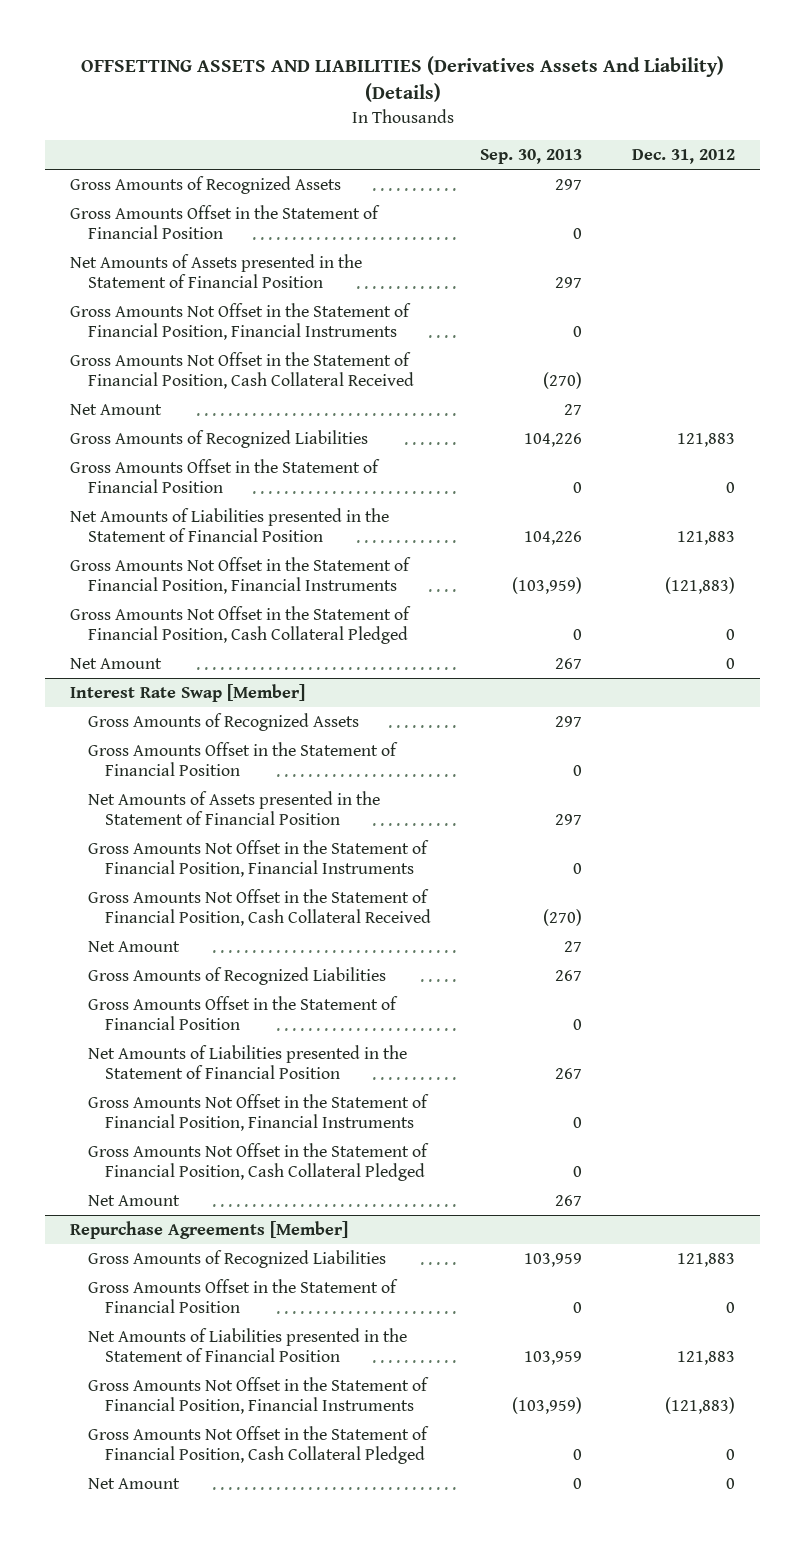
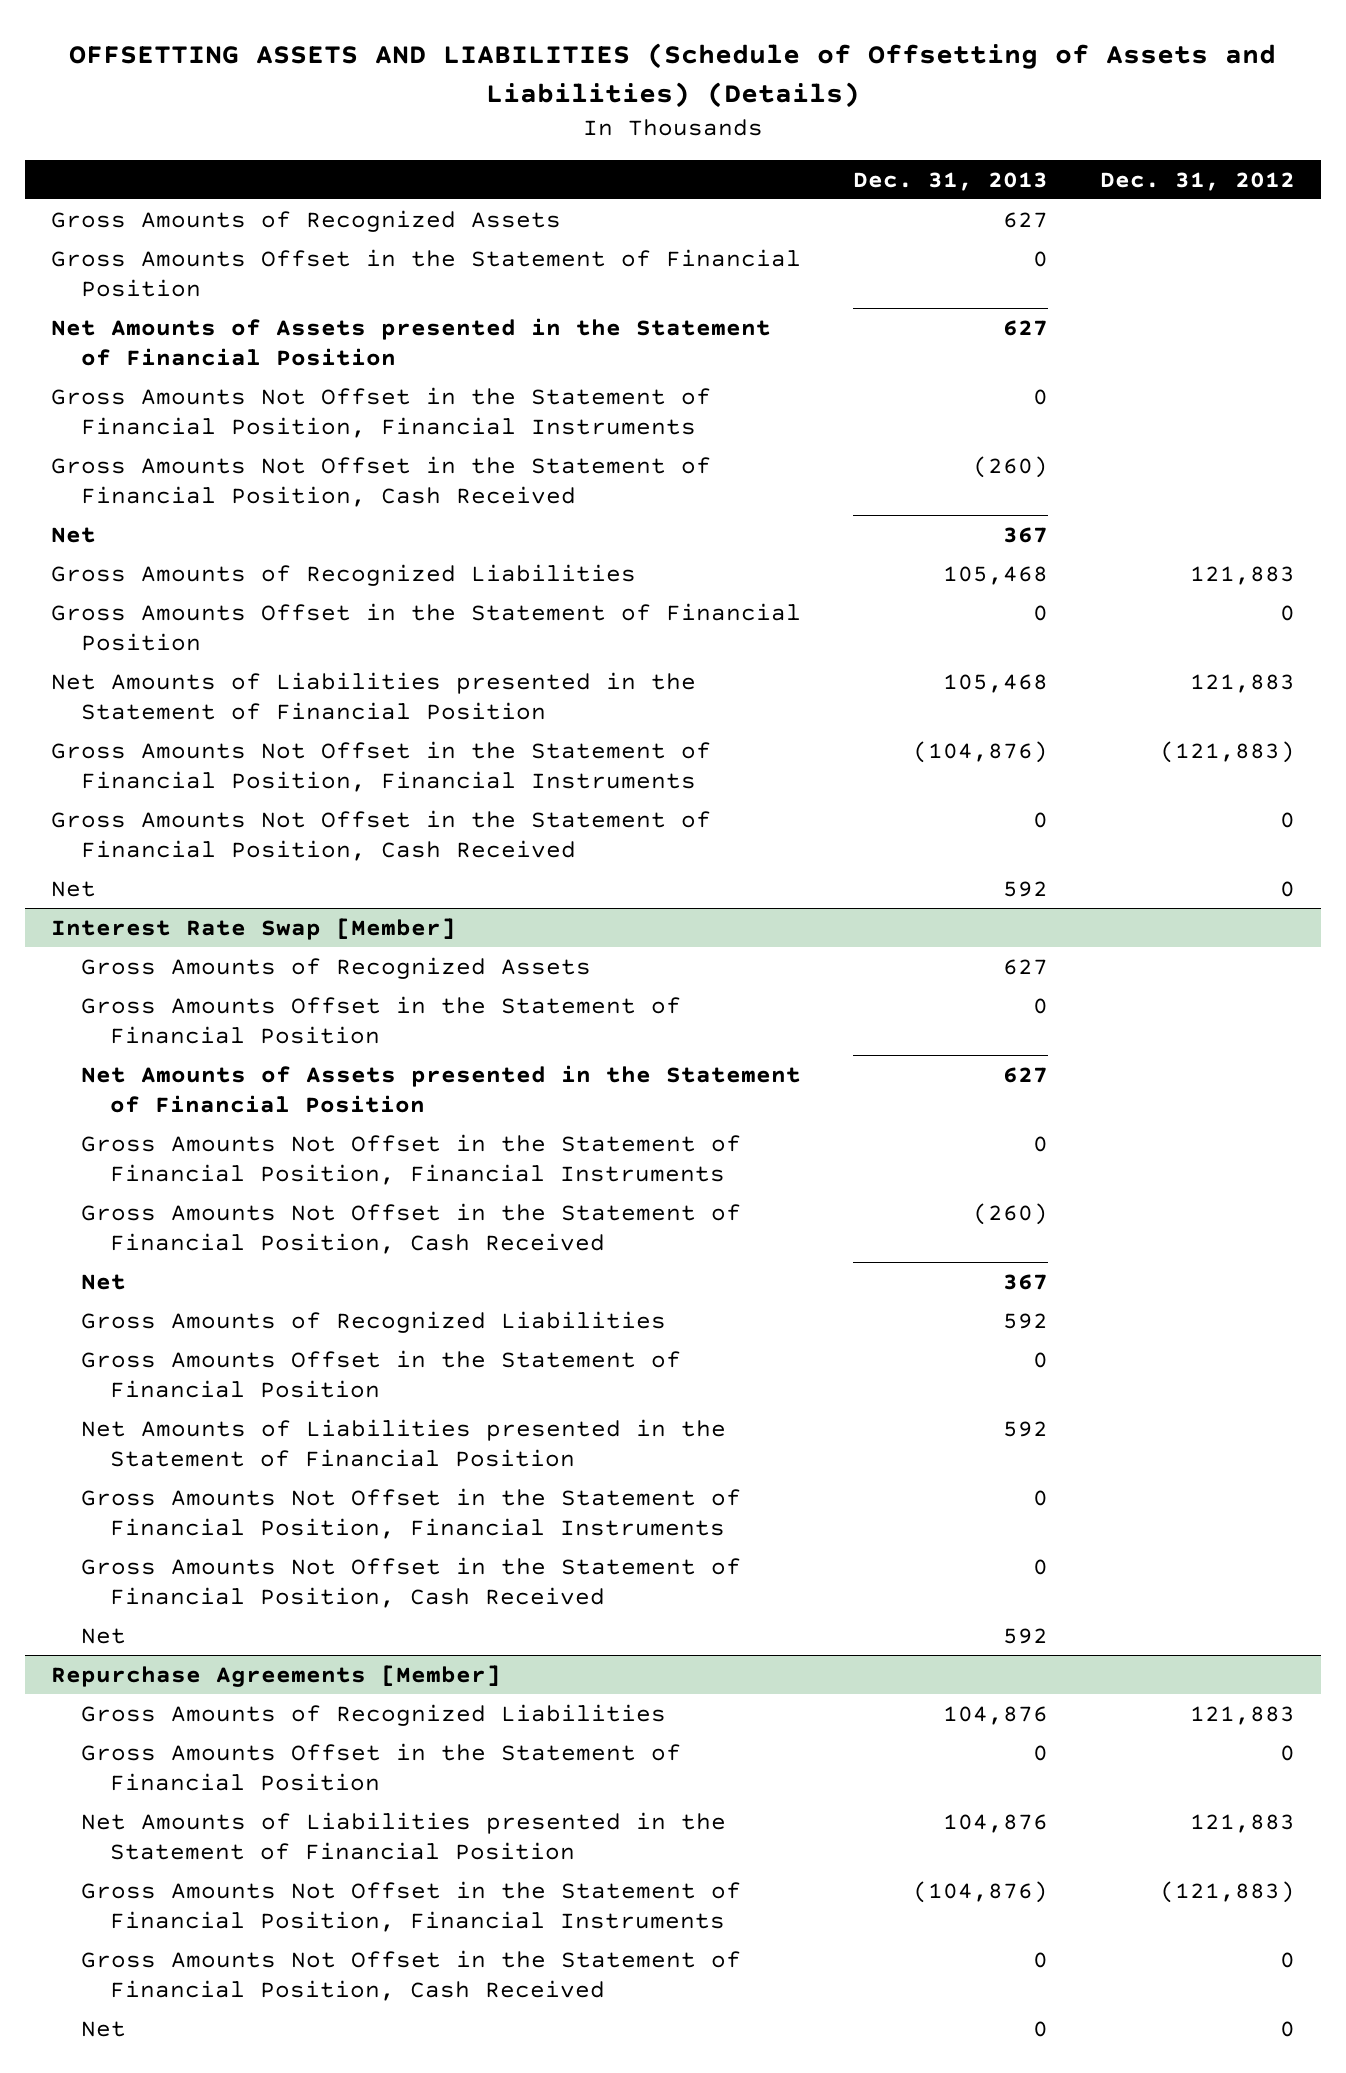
- OFFSETTING ASSETS AND LIABILITIES (Derivatives Assets And Liability) (Details)
+ OFFSETTING ASSETS AND LIABILITIES (Schedule of Offsetting of Assets and Liabilities) (Details)
- | Sep. 30, 2013 | Dec. 31, 2012
+ | Dec. 31, 2013 | Dec. 31, 2012
- Gross Amounts Not Offset in the Statement of Financial Position, Cash Collateral Received | (270) |
- Net Amount | 27 |
+ Gross Amounts Not Offset in the Statement of Financial Position, Cash Received | (260) |
+ Net | 367 |
- Gross Amounts Not Offset in the Statement of Financial Position, Cash Collateral Pledged | 0 | 0
- Net Amount | 267 | 0
+ Gross Amounts Not Offset in the Statement of Financial Position, Cash Received | 0 | 0
+ Net | 592 | 0
@ Interest Rate Swap [Member]
- Gross Amounts Not Offset in the Statement of Financial Position, Cash Collateral Received | (270) |
- Net Amount | 27 |
+ Gross Amounts Not Offset in the Statement of Financial Position, Cash Received | (260) |
+ Net | 367 |
- Gross Amounts Not Offset in the Statement of Financial Position, Cash Collateral Pledged | 0 |
- Net Amount | 267 |
+ Gross Amounts Not Offset in the Statement of Financial Position, Cash Received | 0 |
+ Net | 592 |
@ Repurchase Agreements [Member]
- Gross Amounts Not Offset in the Statement of Financial Position, Cash Collateral Pledged | 0 | 0
- Net Amount | 0 | 0
+ Gross Amounts Not Offset in the Statement of Financial Position, Cash Received | 0 | 0
+ Net | 0 | 0

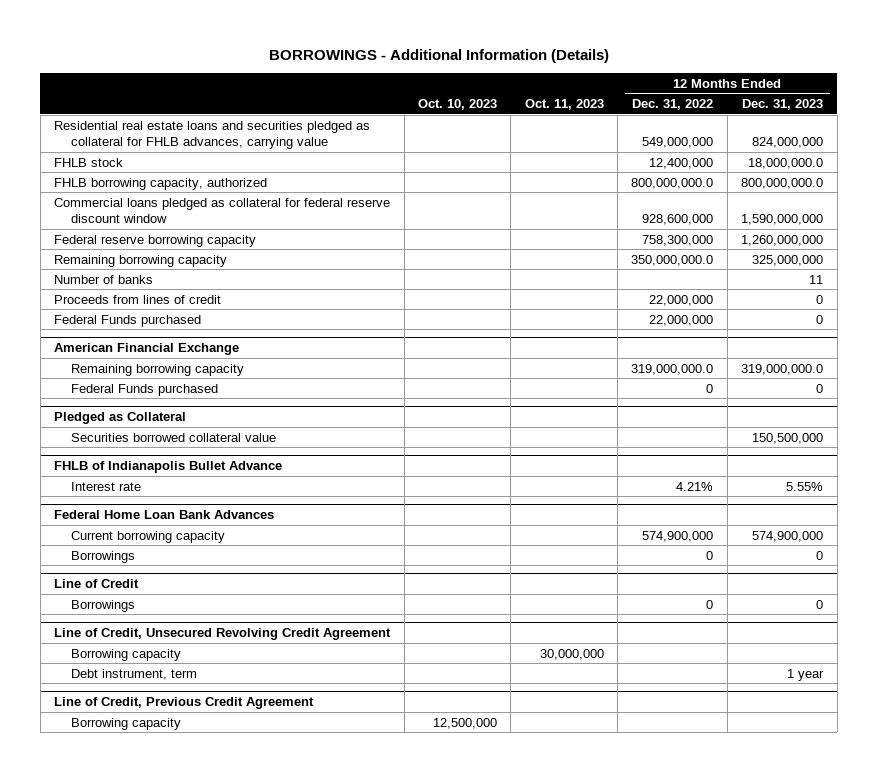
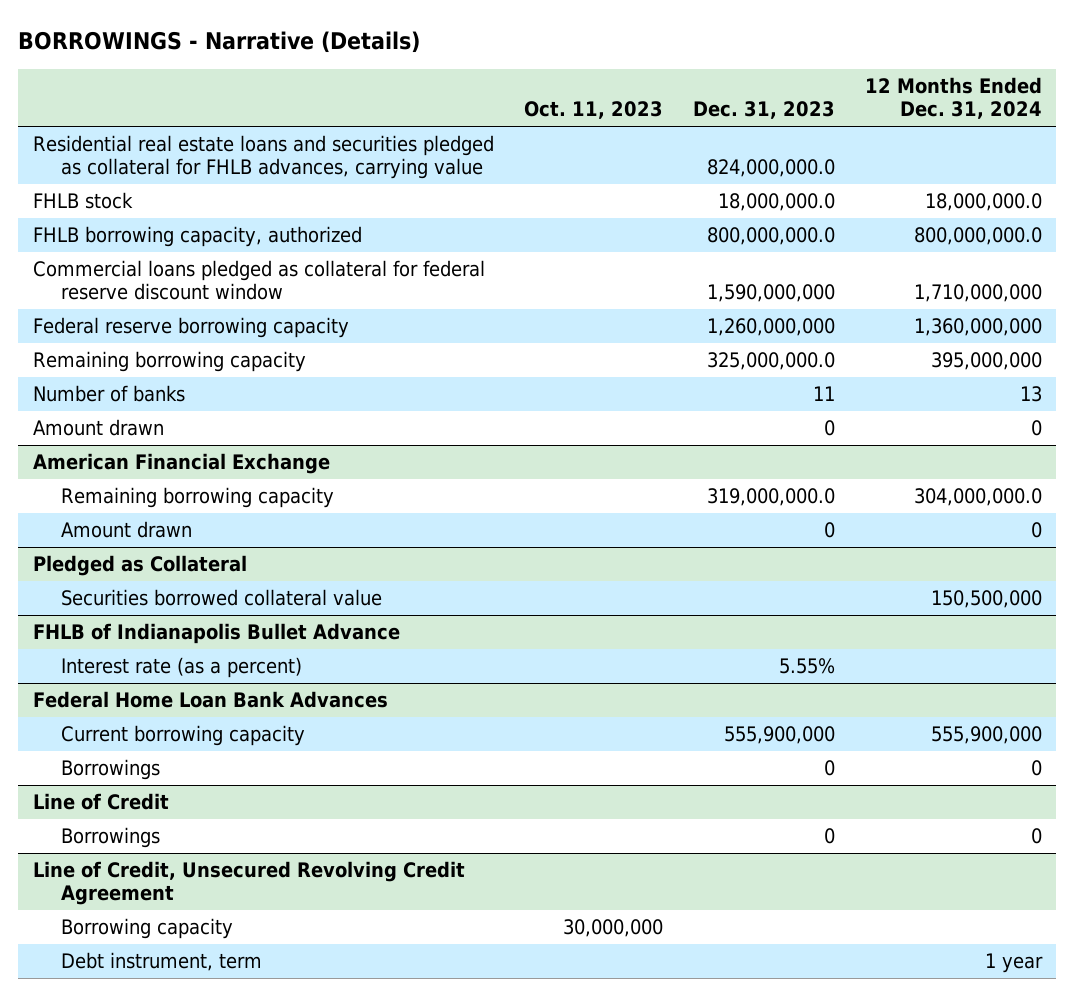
- BORROWINGS - Additional Information (Details)
+ BORROWINGS - Narrative (Details)
- | Oct. 10, 2023 | Oct. 11, 2023 | 12 Months Ended Dec. 31, 2022 | 12 Months Ended Dec. 31, 2023
+ | Oct. 11, 2023 | Dec. 31, 2023 | 12 Months Ended Dec. 31, 2024
- Proceeds from lines of credit | | | 22,000,000 | 0
- Federal Funds purchased | | | 22,000,000 | 0
+ Amount drawn | | 0 | 0
@ American Financial Exchange
- Federal Funds purchased | | | 0 | 0
+ Amount drawn | | 0 | 0
@ FHLB of Indianapolis Bullet Advance
- Interest rate | | | 4.21% | 5.55%
+ Interest rate (as a percent) | | 5.55% |
- Line of Credit, Previous Credit Agreement
- Borrowing capacity | 12,500,000 | | |

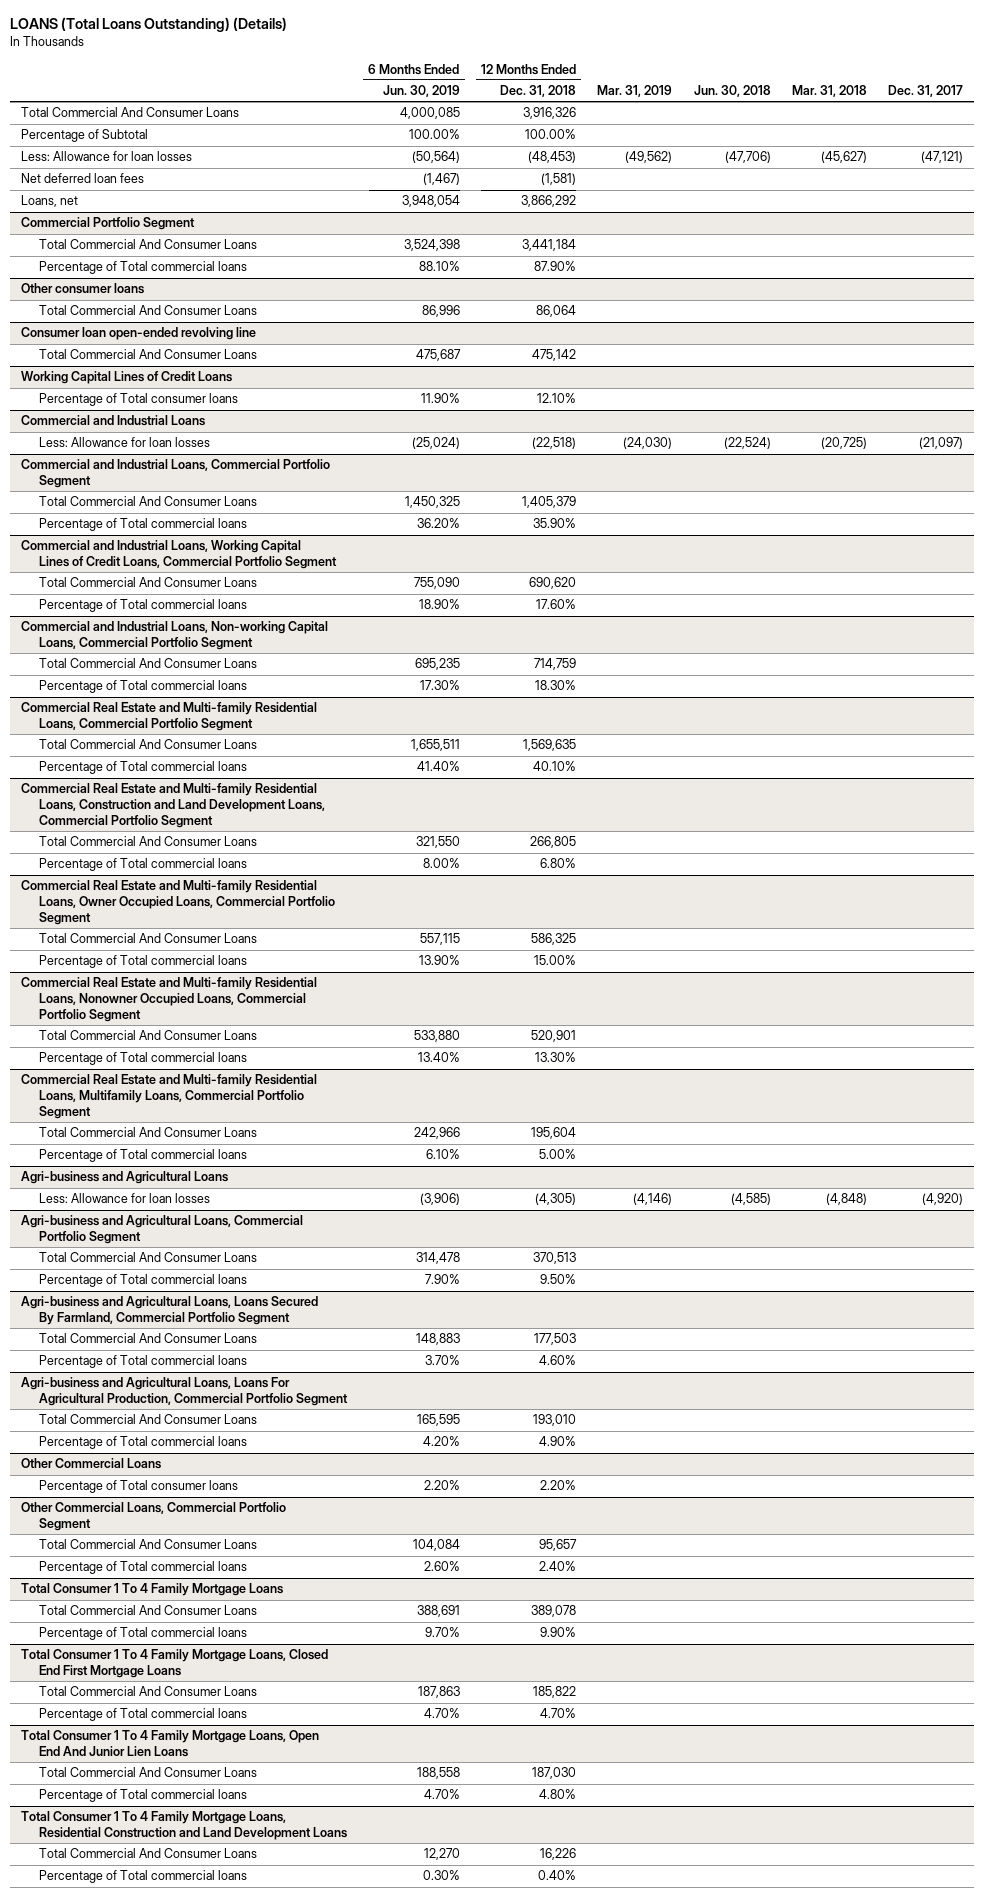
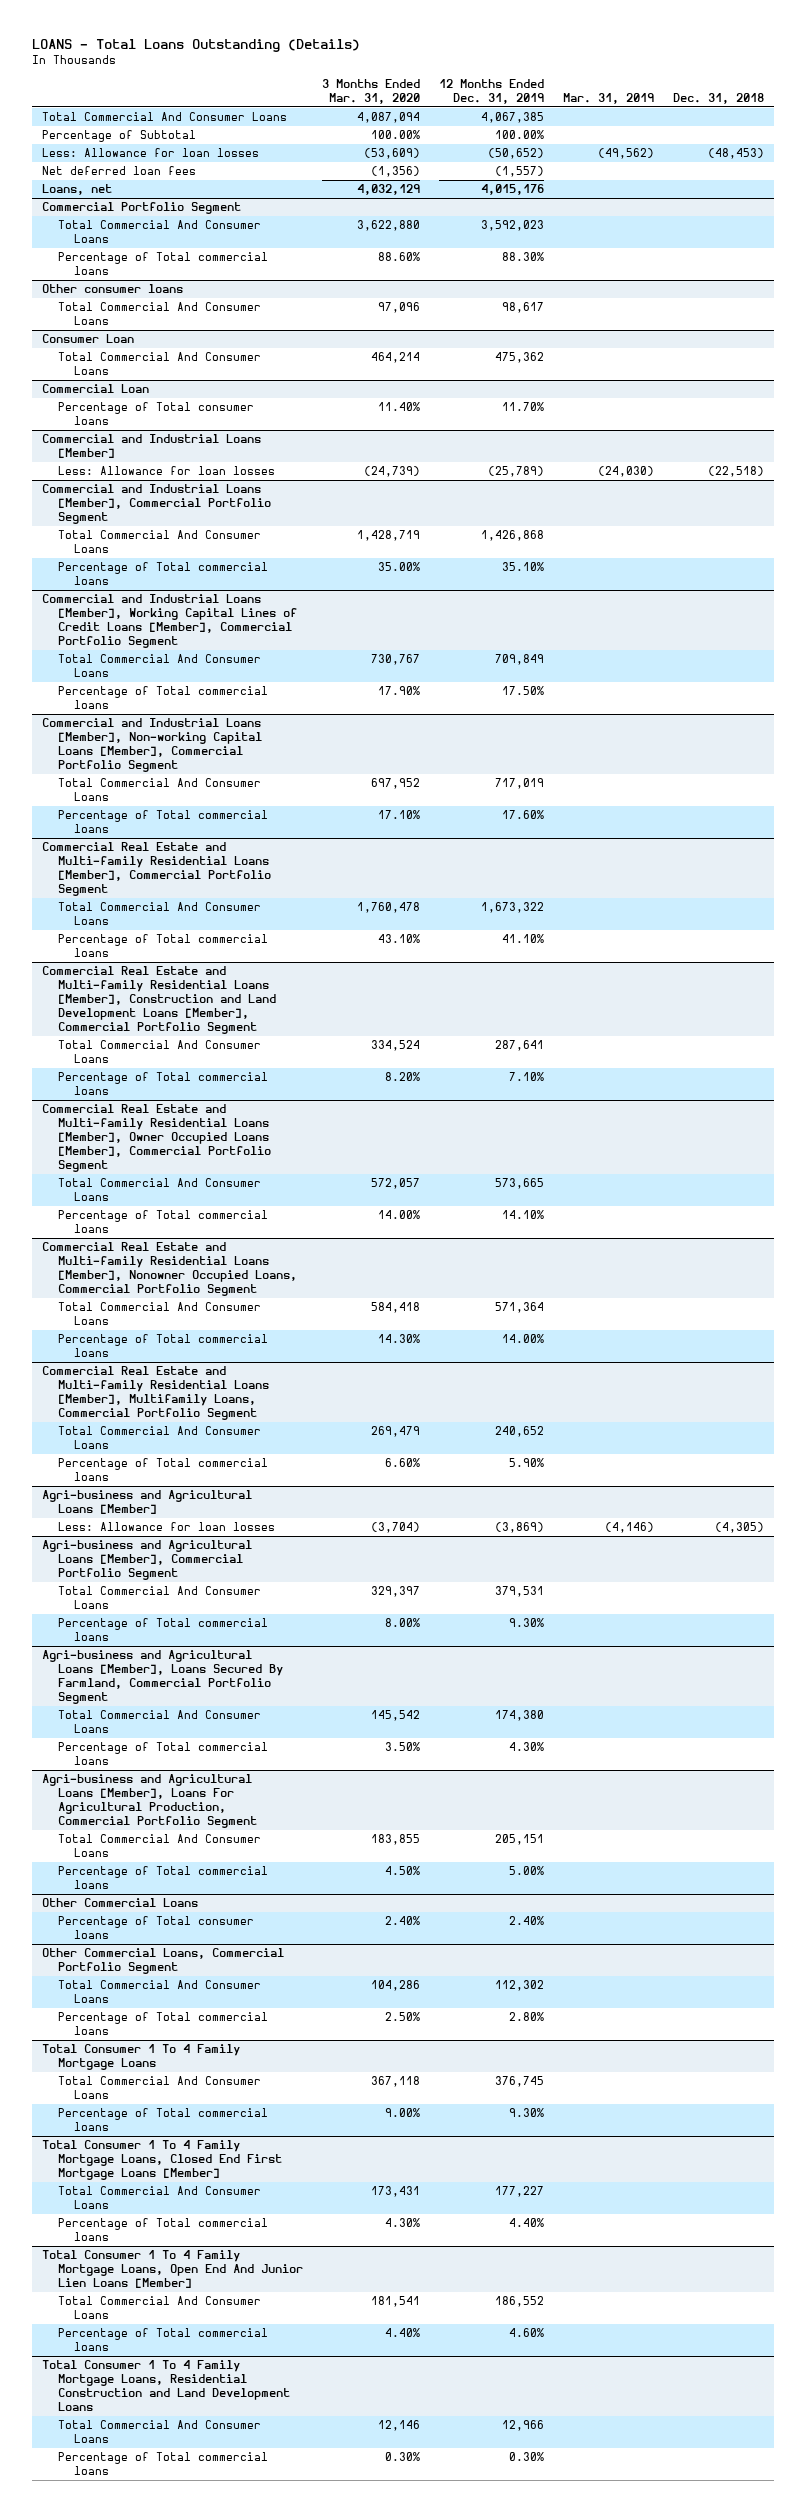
- LOANS (Total Loans Outstanding) (Details)
+ LOANS - Total Loans Outstanding (Details)
- | 6 Months Ended Jun. 30, 2019 | 12 Months Ended Dec. 31, 2018 | Mar. 31, 2019 | Jun. 30, 2018 | Mar. 31, 2018 | Dec. 31, 2017
+ | 3 Months Ended Mar. 31, 2020 | 12 Months Ended Dec. 31, 2019 | Mar. 31, 2019 | Dec. 31, 2018
- Consumer loan open-ended revolving line
+ Consumer Loan
- Working Capital Lines of Credit Loans
+ Commercial Loan
- Commercial and Industrial Loans
+ Commercial and Industrial Loans [Member]
- Commercial and Industrial Loans, Commercial Portfolio Segment
+ Commercial and Industrial Loans [Member], Commercial Portfolio Segment
- Commercial and Industrial Loans, Working Capital Lines of Credit Loans, Commercial Portfolio Segment
+ Commercial and Industrial Loans [Member], Working Capital Lines of Credit Loans [Member], Commercial Portfolio Segment
- Commercial and Industrial Loans, Non-working Capital Loans, Commercial Portfolio Segment
+ Commercial and Industrial Loans [Member], Non-working Capital Loans [Member], Commercial Portfolio Segment
- Commercial Real Estate and Multi-family Residential Loans, Commercial Portfolio Segment
+ Commercial Real Estate and Multi-family Residential Loans [Member], Commercial Portfolio Segment
- Commercial Real Estate and Multi-family Residential Loans, Construction and Land Development Loans, Commercial Portfolio Segment
+ Commercial Real Estate and Multi-family Residential Loans [Member], Construction and Land Development Loans [Member], Commercial Portfolio Segment
- Commercial Real Estate and Multi-family Residential Loans, Owner Occupied Loans, Commercial Portfolio Segment
+ Commercial Real Estate and Multi-family Residential Loans [Member], Owner Occupied Loans [Member], Commercial Portfolio Segment
- Commercial Real Estate and Multi-family Residential Loans, Nonowner Occupied Loans, Commercial Portfolio Segment
+ Commercial Real Estate and Multi-family Residential Loans [Member], Nonowner Occupied Loans, Commercial Portfolio Segment
- Commercial Real Estate and Multi-family Residential Loans, Multifamily Loans, Commercial Portfolio Segment
+ Commercial Real Estate and Multi-family Residential Loans [Member], Multifamily Loans, Commercial Portfolio Segment
- Agri-business and Agricultural Loans
+ Agri-business and Agricultural Loans [Member]
- Agri-business and Agricultural Loans, Commercial Portfolio Segment
+ Agri-business and Agricultural Loans [Member], Commercial Portfolio Segment
- Agri-business and Agricultural Loans, Loans Secured By Farmland, Commercial Portfolio Segment
+ Agri-business and Agricultural Loans [Member], Loans Secured By Farmland, Commercial Portfolio Segment
- Agri-business and Agricultural Loans, Loans For Agricultural Production, Commercial Portfolio Segment
+ Agri-business and Agricultural Loans [Member], Loans For Agricultural Production, Commercial Portfolio Segment
- Total Consumer 1 To 4 Family Mortgage Loans, Closed End First Mortgage Loans
+ Total Consumer 1 To 4 Family Mortgage Loans, Closed End First Mortgage Loans [Member]
- Total Consumer 1 To 4 Family Mortgage Loans, Open End And Junior Lien Loans
+ Total Consumer 1 To 4 Family Mortgage Loans, Open End And Junior Lien Loans [Member]

